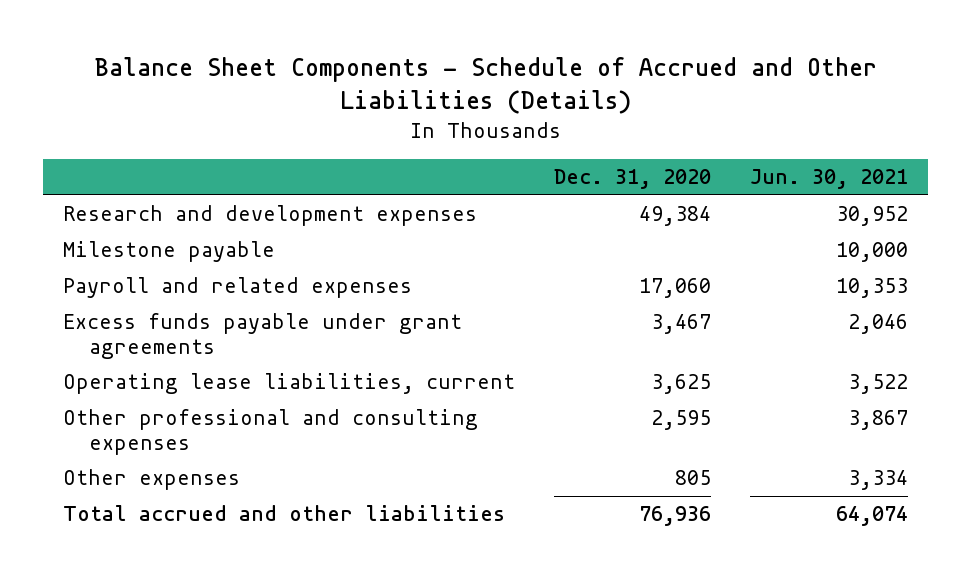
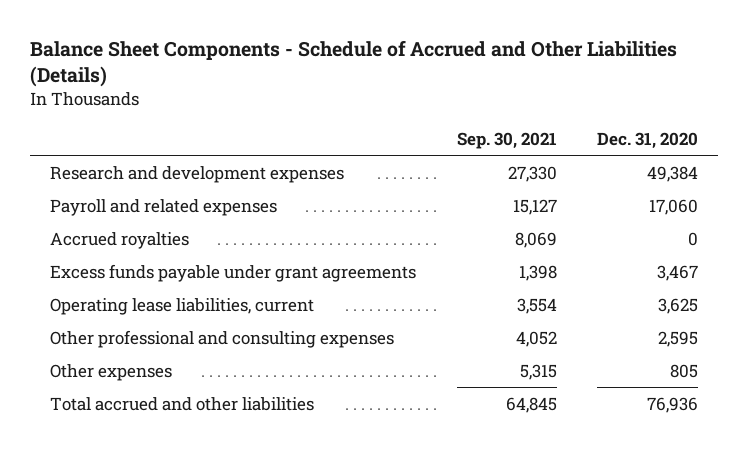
- | Dec. 31, 2020 | Jun. 30, 2021
+ | Sep. 30, 2021 | Dec. 31, 2020
- Milestone payable | | 10,000
+ Accrued royalties | 8,069 | 0

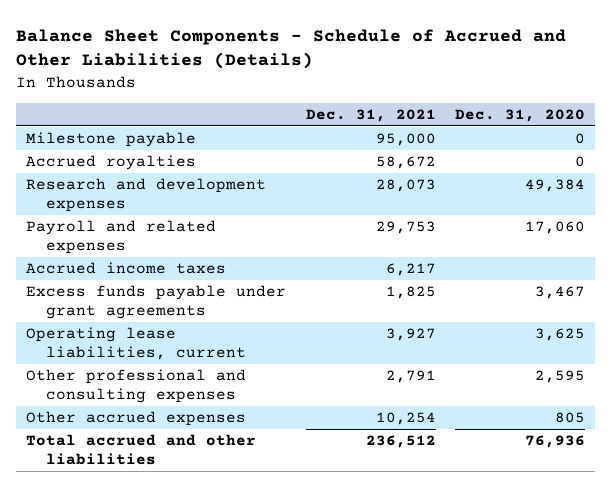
- | Sep. 30, 2021 | Dec. 31, 2020
+ | Dec. 31, 2021 | Dec. 31, 2020
+ Milestone payable | 95,000 | 0
moved up: Accrued royalties | 58,672 | 0
+ Accrued income taxes | 6,217 |
- Other expenses | 5,315 | 805
+ Other accrued expenses | 10,254 | 805

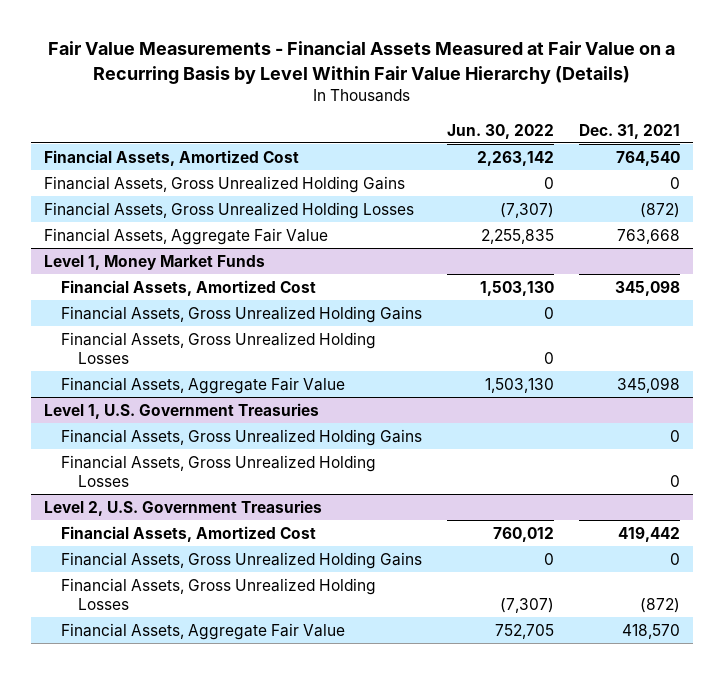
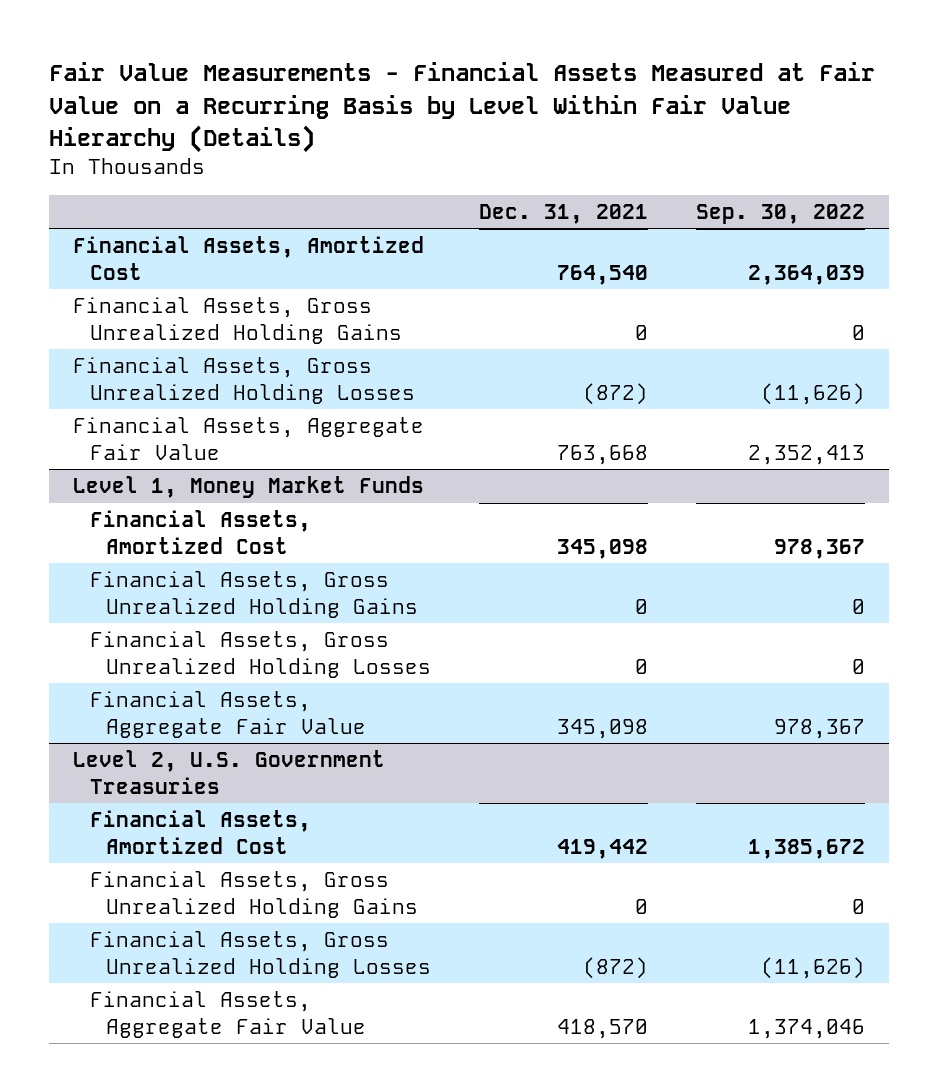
- | Jun. 30, 2022 | Dec. 31, 2021
+ | Dec. 31, 2021 | Sep. 30, 2022
@ Level 1, Money Market Funds
- Financial Assets, Gross Unrealized Holding Gains | 0 |
- Financial Assets, Gross Unrealized Holding Losses | 0 |
- Level 1, U.S. Government Treasuries
@ Level 1, Money Market Funds
moved down: Financial Assets, Aggregate Fair Value | 345,098 | 978,367

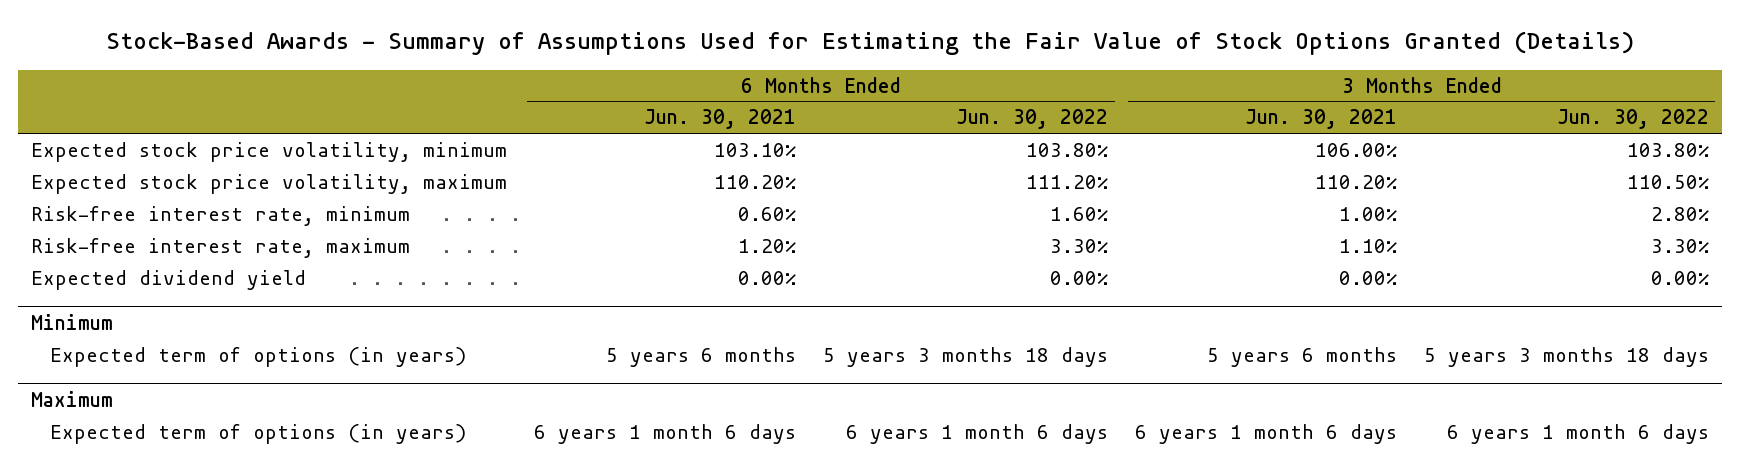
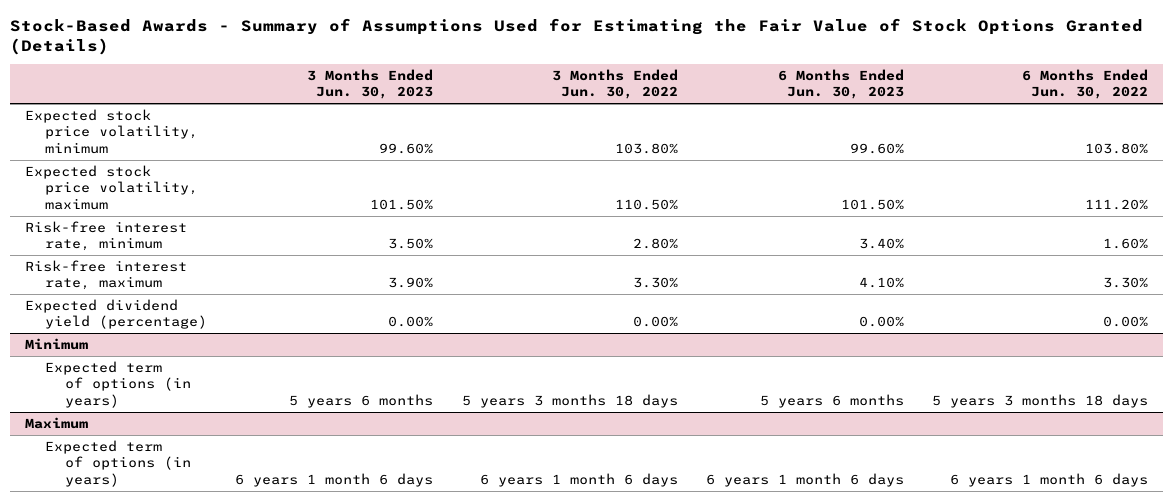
- | 6 Months Ended Jun. 30, 2021 | 6 Months Ended Jun. 30, 2022 | 3 Months Ended Jun. 30, 2021 | 3 Months Ended Jun. 30, 2022
+ | 3 Months Ended Jun. 30, 2023 | 3 Months Ended Jun. 30, 2022 | 6 Months Ended Jun. 30, 2023 | 6 Months Ended Jun. 30, 2022
- Expected dividend yield | 0.00% | 0.00% | 0.00% | 0.00%
+ Expected dividend yield (percentage) | 0.00% | 0.00% | 0.00% | 0.00%

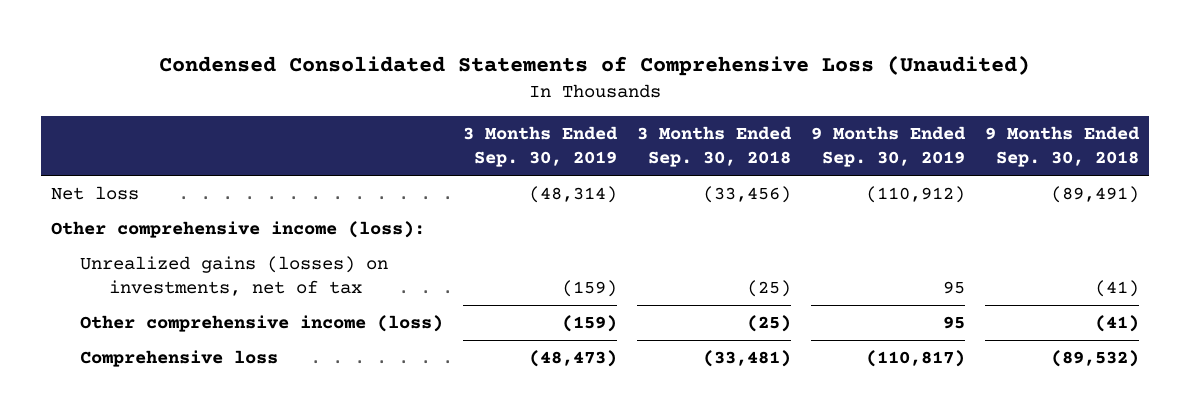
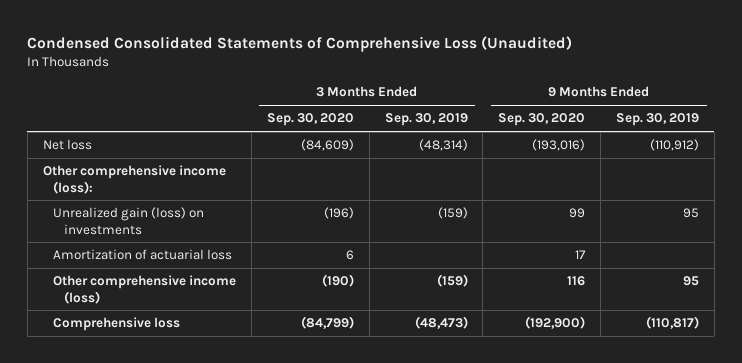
- | 3 Months Ended Sep. 30, 2019 | 3 Months Ended Sep. 30, 2018 | 9 Months Ended Sep. 30, 2019 | 9 Months Ended Sep. 30, 2018
+ | 3 Months Ended Sep. 30, 2020 | 3 Months Ended Sep. 30, 2019 | 9 Months Ended Sep. 30, 2020 | 9 Months Ended Sep. 30, 2019
- Unrealized gains (losses) on investments, net of tax | (159) | (25) | 95 | (41)
+ Unrealized gain (loss) on investments | (196) | (159) | 99 | 95
+ Amortization of actuarial loss | 6 | | 17 |

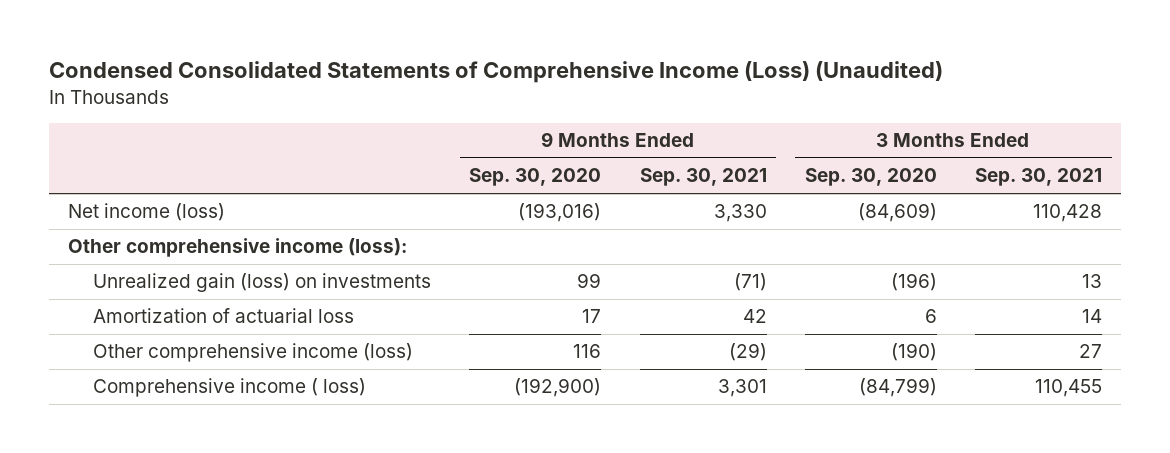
- Condensed Consolidated Statements of Comprehensive Loss (Unaudited)
+ Condensed Consolidated Statements of Comprehensive Income (Loss) (Unaudited)
- | 3 Months Ended Sep. 30, 2020 | 3 Months Ended Sep. 30, 2019 | 9 Months Ended Sep. 30, 2020 | 9 Months Ended Sep. 30, 2019
+ | 9 Months Ended Sep. 30, 2020 | 9 Months Ended Sep. 30, 2021 | 3 Months Ended Sep. 30, 2020 | 3 Months Ended Sep. 30, 2021
- Net loss | (84,609) | (48,314) | (193,016) | (110,912)
+ Net income (loss) | (193,016) | 3,330 | (84,609) | 110,428
- Comprehensive loss | (84,799) | (48,473) | (192,900) | (110,817)
+ Comprehensive income ( loss) | (192,900) | 3,301 | (84,799) | 110,455

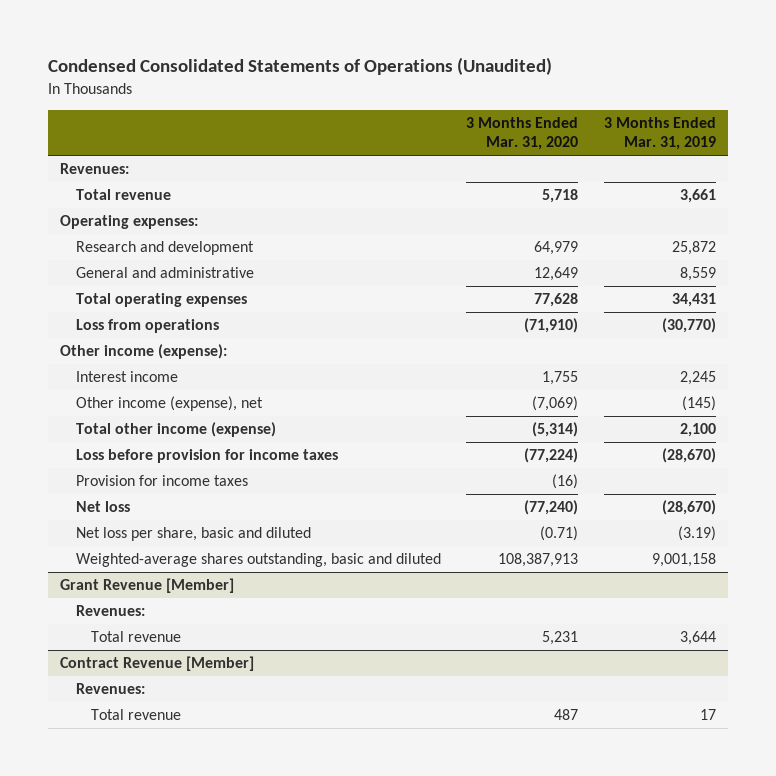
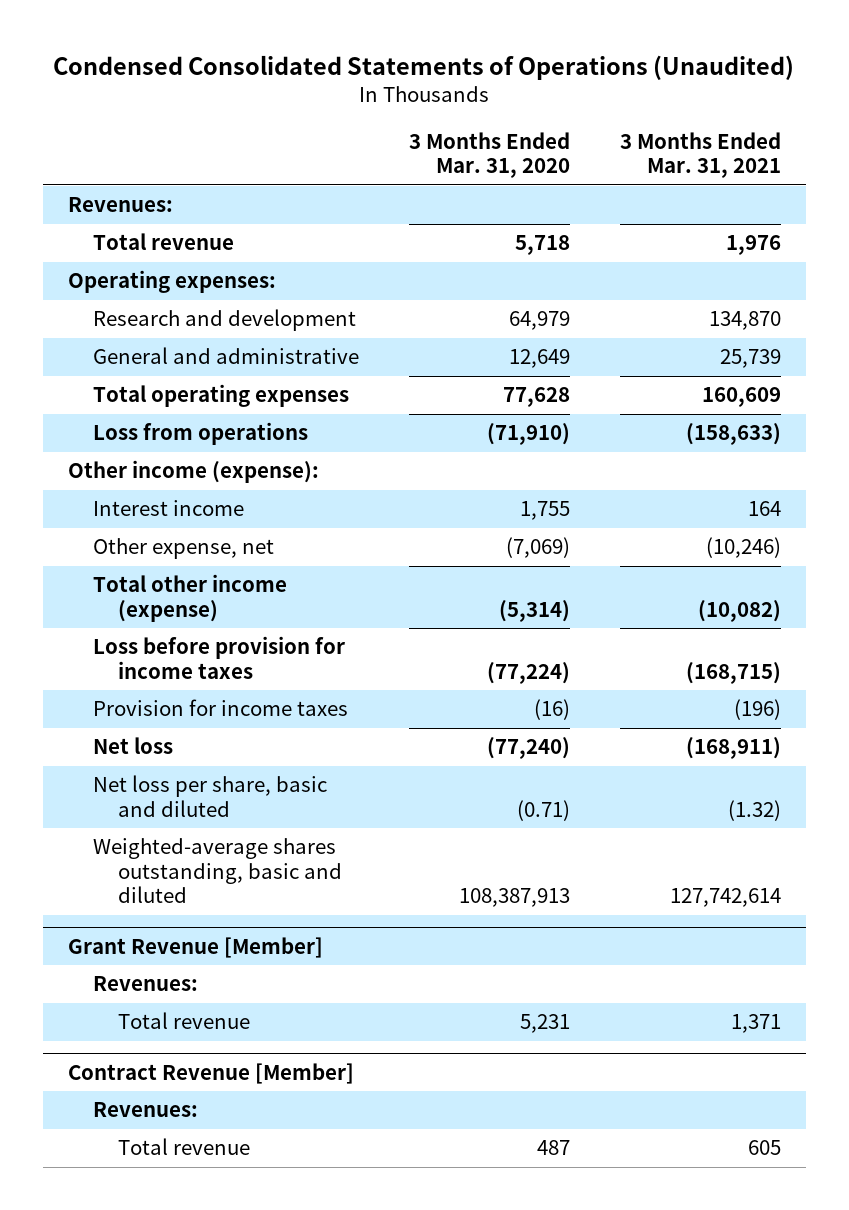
- | 3 Months Ended Mar. 31, 2020 | 3 Months Ended Mar. 31, 2019
+ | 3 Months Ended Mar. 31, 2020 | 3 Months Ended Mar. 31, 2021
- Other income (expense), net | (7,069) | (145)
+ Other expense, net | (7,069) | (10,246)

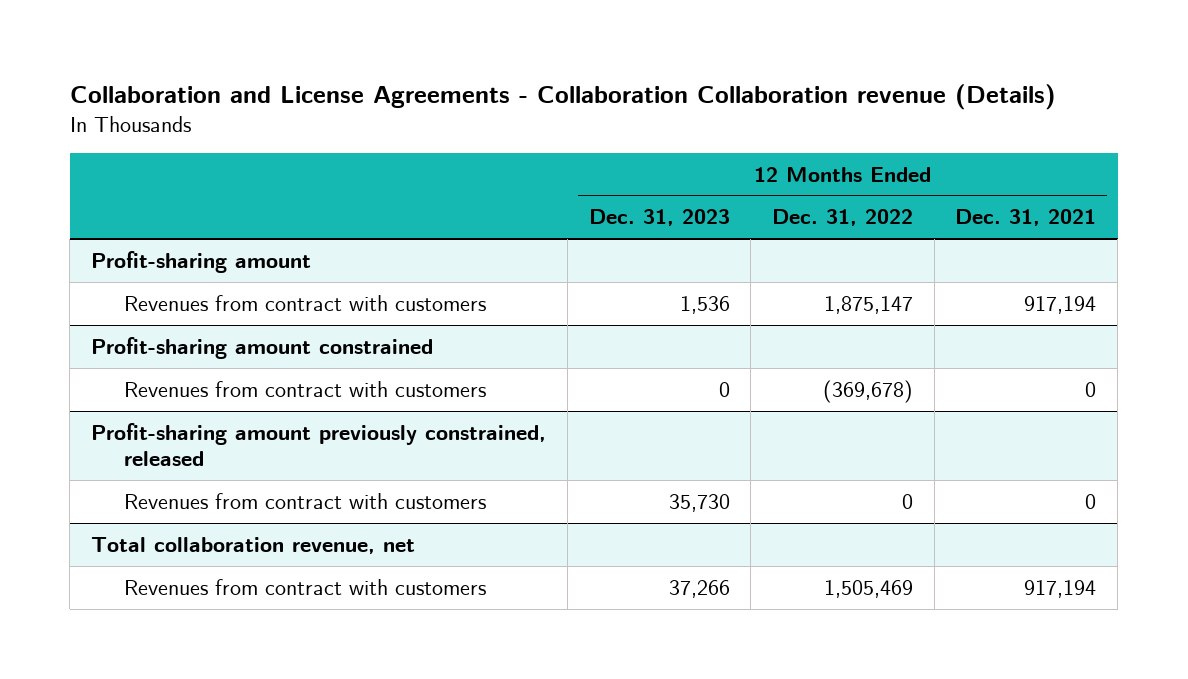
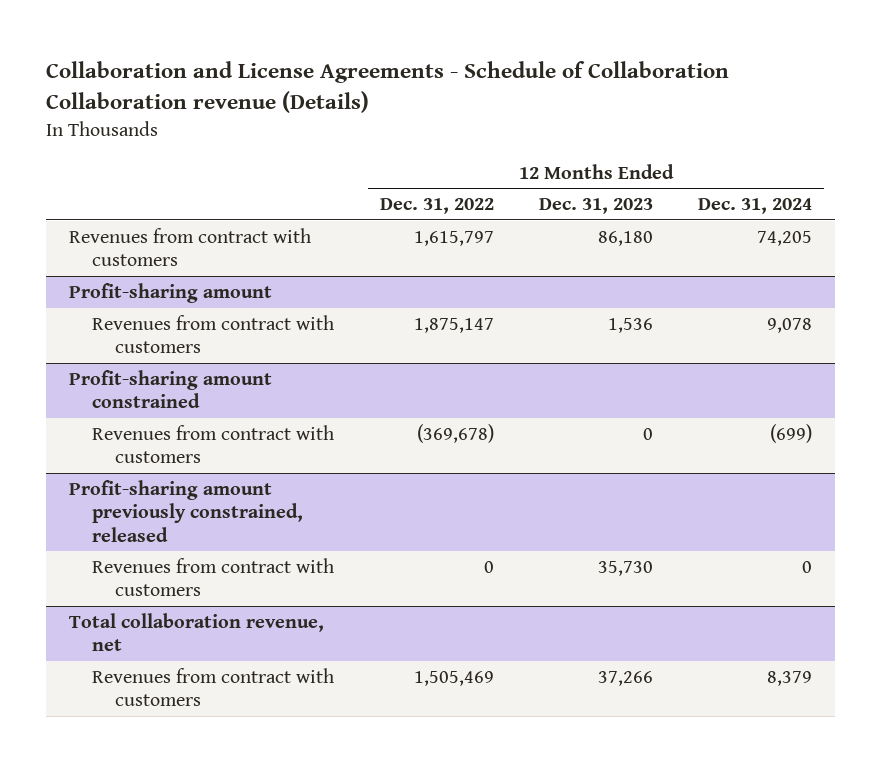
- Collaboration and License Agreements - Collaboration Collaboration revenue (Details)
+ Collaboration and License Agreements - Schedule of Collaboration Collaboration revenue (Details)
- | 12 Months Ended Dec. 31, 2023 | 12 Months Ended Dec. 31, 2022 | 12 Months Ended Dec. 31, 2021
+ | 12 Months Ended Dec. 31, 2022 | 12 Months Ended Dec. 31, 2023 | 12 Months Ended Dec. 31, 2024
+ Revenues from contract with customers | 1,615,797 | 86,180 | 74,205

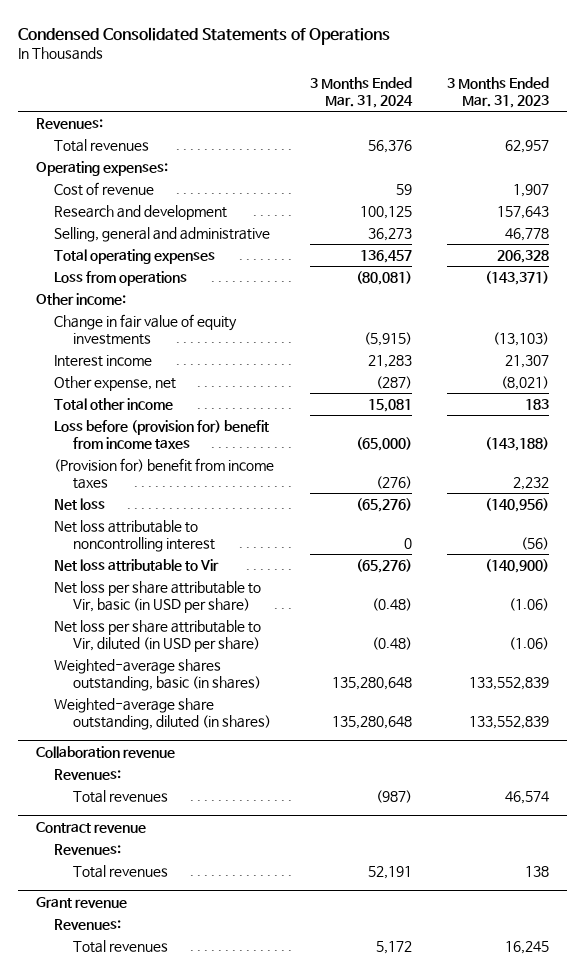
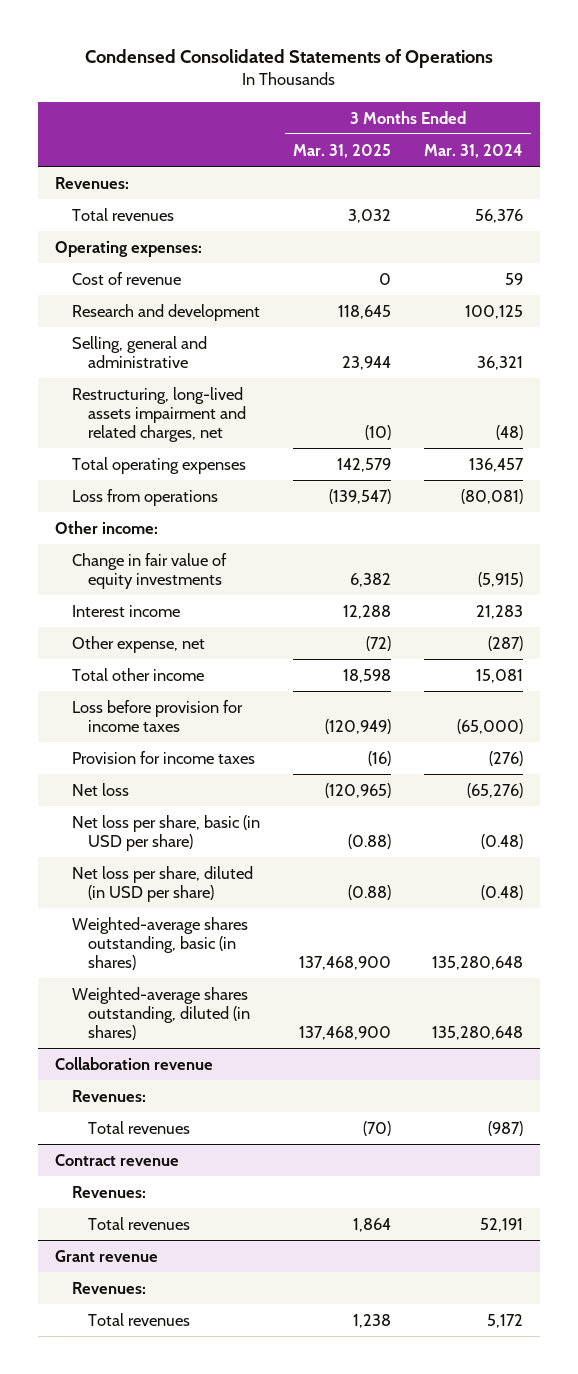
- | 3 Months Ended Mar. 31, 2024 | 3 Months Ended Mar. 31, 2023
+ | 3 Months Ended Mar. 31, 2025 | 3 Months Ended Mar. 31, 2024
- Selling, general and administrative | 36,273 | 46,778
+ Selling, general and administrative | 23,944 | 36,321
+ Restructuring, long-lived assets impairment and related charges, net | (10) | (48)
- Loss before (provision for) benefit from income taxes | (65,000) | (143,188)
- (Provision for) benefit from income taxes | (276) | 2,232
+ Loss before provision for income taxes | (120,949) | (65,000)
+ Provision for income taxes | (16) | (276)
- Net loss attributable to noncontrolling interest | 0 | (56)
- Net loss attributable to Vir | (65,276) | (140,900)
- Net loss per share attributable to Vir, basic (in USD per share) | (0.48) | (1.06)
- Net loss per share attributable to Vir, diluted (in USD per share) | (0.48) | (1.06)
+ Net loss per share, basic (in USD per share) | (0.88) | (0.48)
+ Net loss per share, diluted (in USD per share) | (0.88) | (0.48)
- Weighted-average share outstanding, diluted (in shares) | 135,280,648 | 133,552,839
+ Weighted-average shares outstanding, diluted (in shares) | 137,468,900 | 135,280,648

